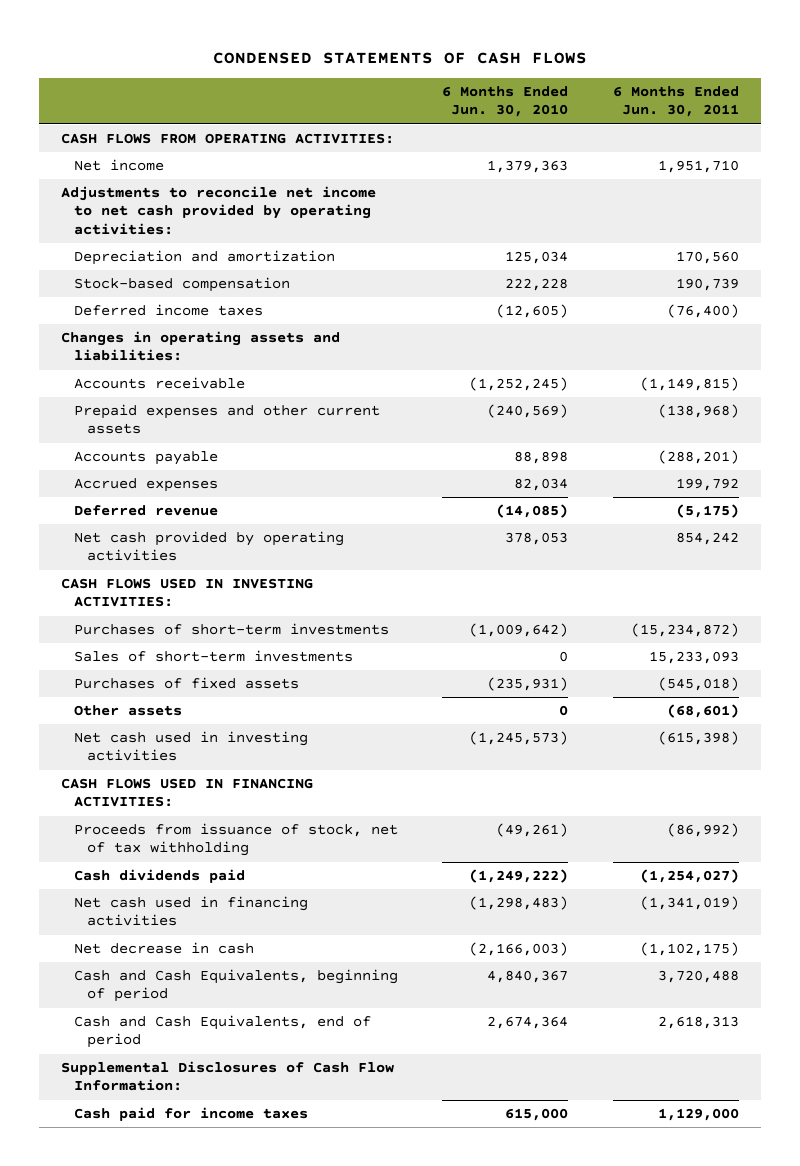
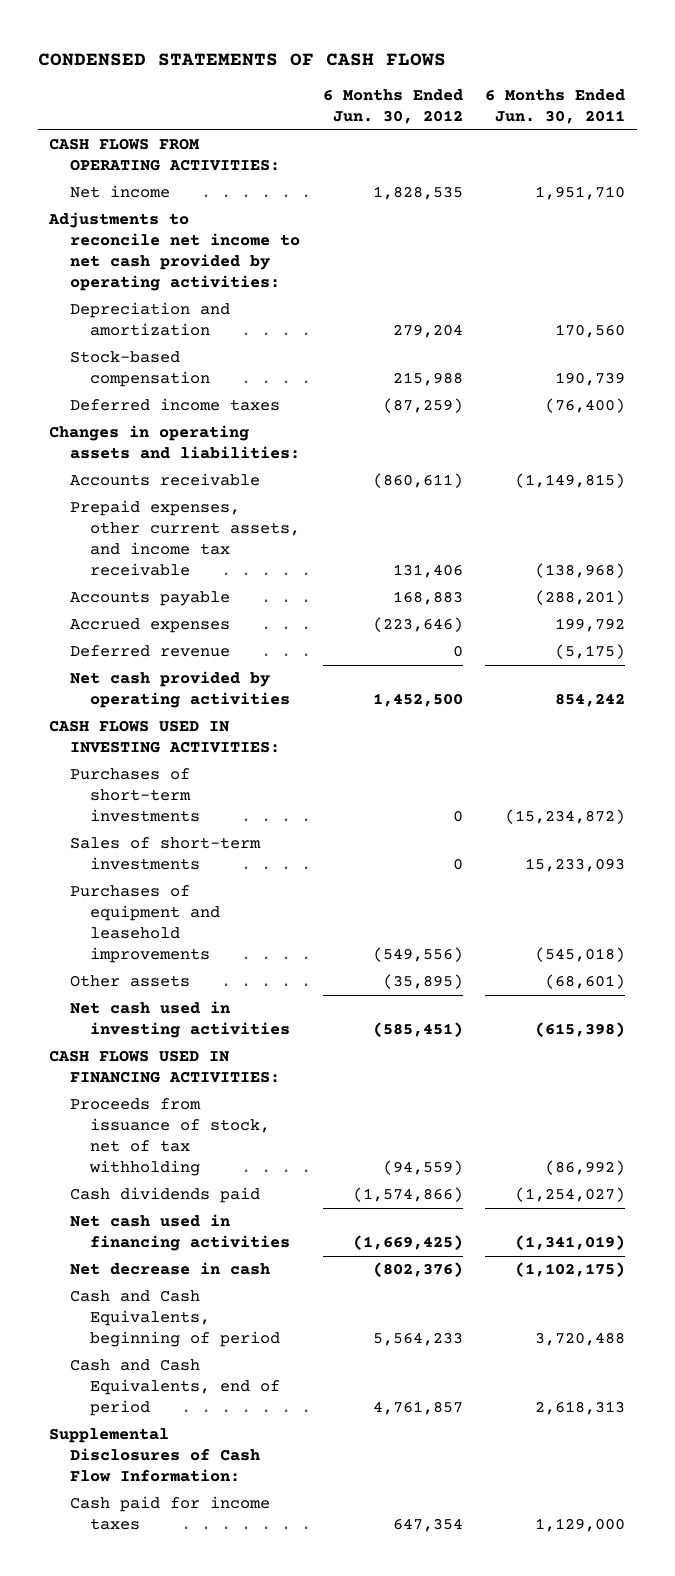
- | 6 Months Ended Jun. 30, 2010 | 6 Months Ended Jun. 30, 2011
+ | 6 Months Ended Jun. 30, 2012 | 6 Months Ended Jun. 30, 2011
- Prepaid expenses and other current assets | (240,569) | (138,968)
+ Prepaid expenses, other current assets, and income tax receivable | 131,406 | (138,968)
- Purchases of fixed assets | (235,931) | (545,018)
+ Purchases of equipment and leasehold improvements | (549,556) | (545,018)

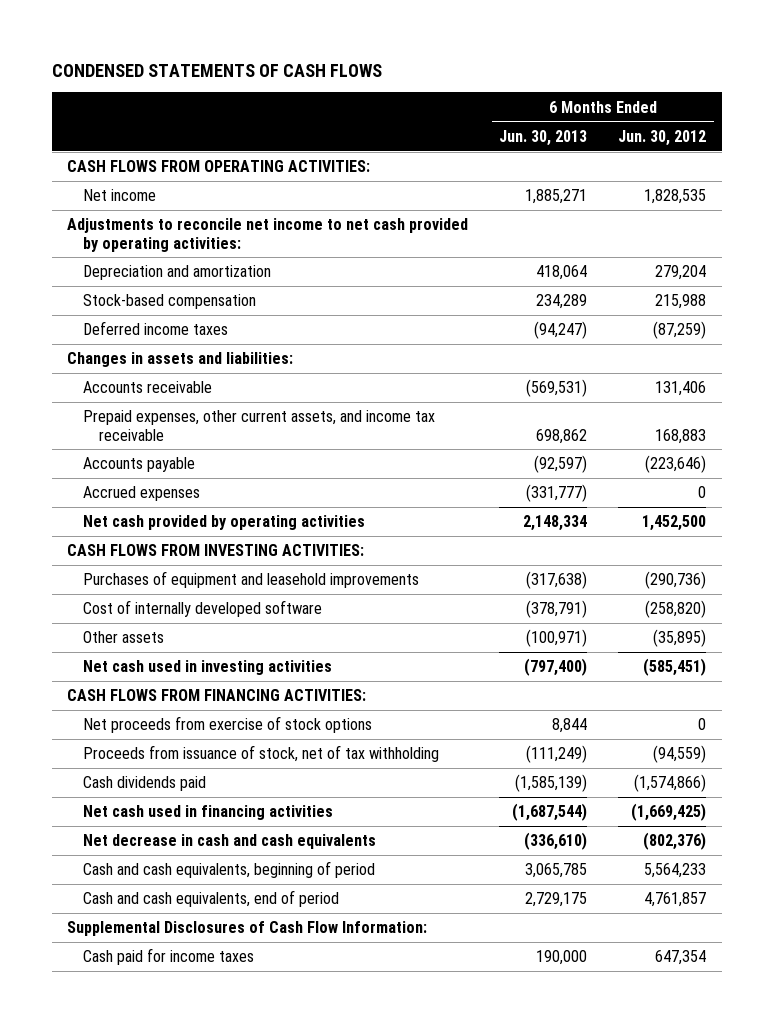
- | 6 Months Ended Jun. 30, 2012 | 6 Months Ended Jun. 30, 2011
+ | 6 Months Ended Jun. 30, 2013 | 6 Months Ended Jun. 30, 2012
- Changes in operating assets and liabilities:
- Accounts receivable | (860,611) | (1,149,815)
- Prepaid expenses, other current assets, and income tax receivable | 131,406 | (138,968)
- Accounts payable | 168,883 | (288,201)
- Accrued expenses | (223,646) | 199,792
- Deferred revenue | 0 | (5,175)
+ Changes in assets and liabilities:
+ Accounts receivable | (569,531) | 131,406
+ Prepaid expenses, other current assets, and income tax receivable | 698,862 | 168,883
+ Accounts payable | (92,597) | (223,646)
+ Accrued expenses | (331,777) | 0
- CASH FLOWS USED IN INVESTING ACTIVITIES:
- Purchases of short-term investments | 0 | (15,234,872)
- Sales of short-term investments | 0 | 15,233,093
- Purchases of equipment and leasehold improvements | (549,556) | (545,018)
+ CASH FLOWS FROM INVESTING ACTIVITIES:
+ Purchases of equipment and leasehold improvements | (317,638) | (290,736)
+ Cost of internally developed software | (378,791) | (258,820)
- CASH FLOWS USED IN FINANCING ACTIVITIES:
+ CASH FLOWS FROM FINANCING ACTIVITIES:
+ Net proceeds from exercise of stock options | 8,844 | 0
- Net decrease in cash | (802,376) | (1,102,175)
- Cash and Cash Equivalents, beginning of period | 5,564,233 | 3,720,488
- Cash and Cash Equivalents, end of period | 4,761,857 | 2,618,313
+ Net decrease in cash and cash equivalents | (336,610) | (802,376)
+ Cash and cash equivalents, beginning of period | 3,065,785 | 5,564,233
+ Cash and cash equivalents, end of period | 2,729,175 | 4,761,857

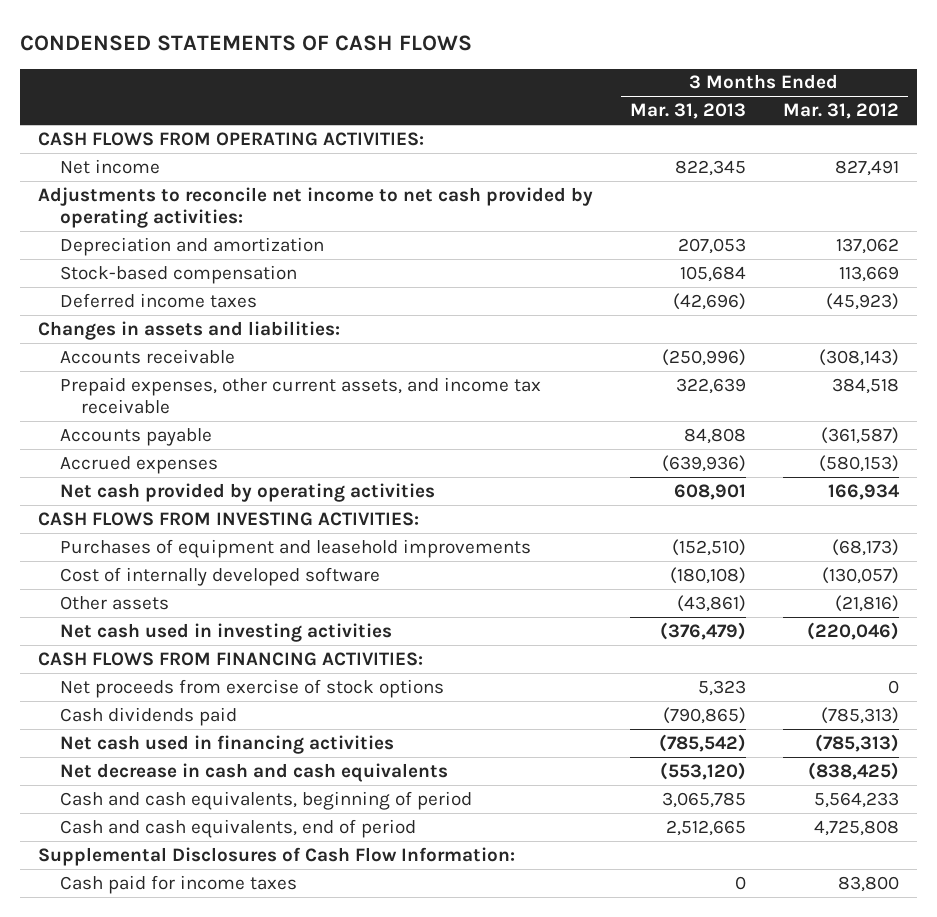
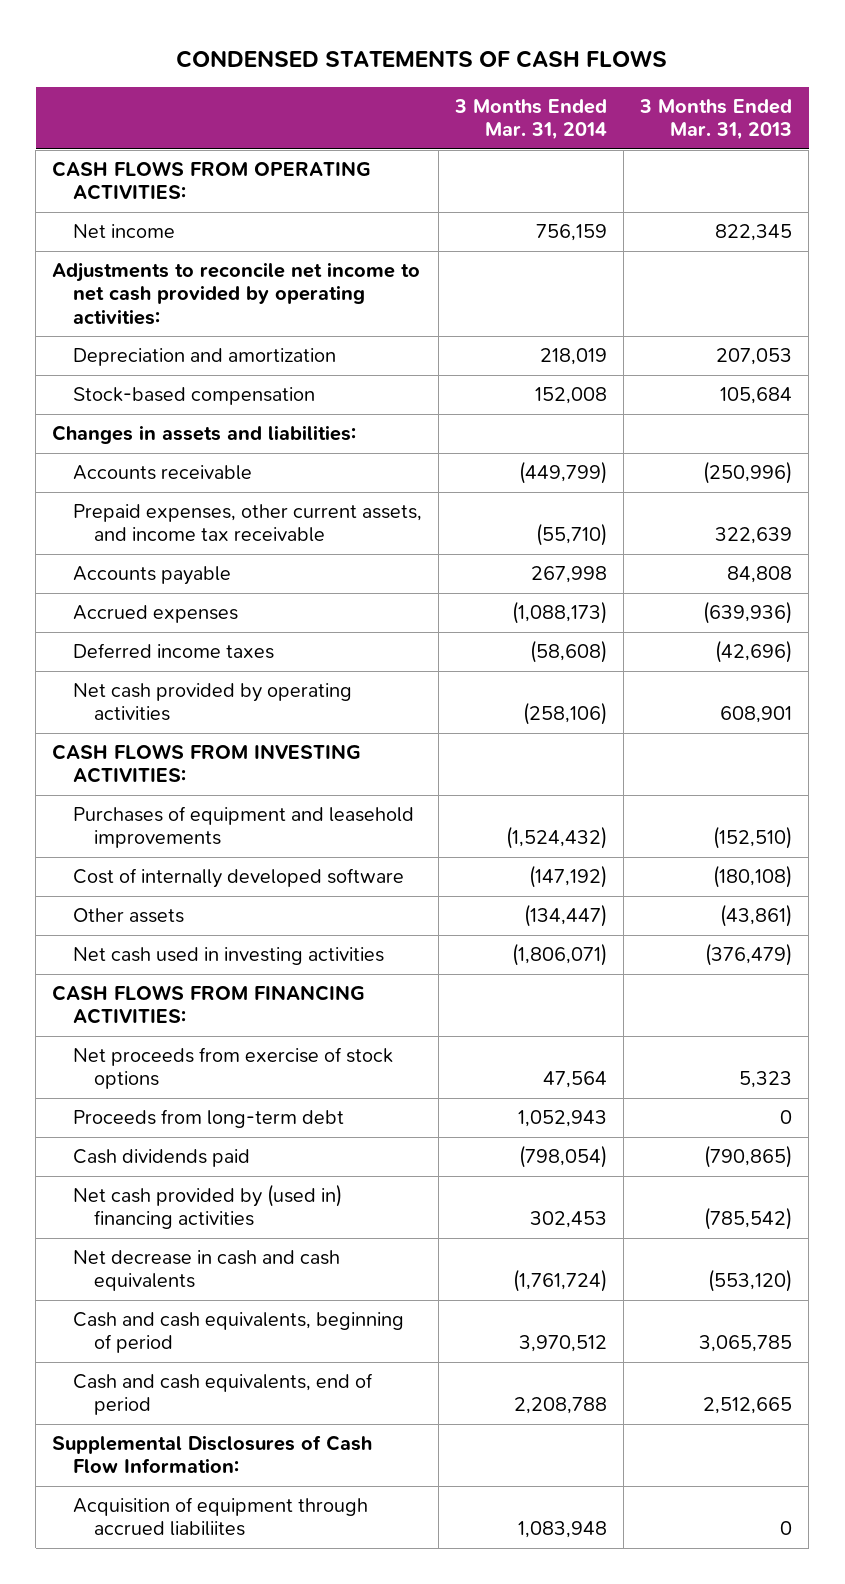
- | 3 Months Ended Mar. 31, 2013 | 3 Months Ended Mar. 31, 2012
+ | 3 Months Ended Mar. 31, 2014 | 3 Months Ended Mar. 31, 2013
moved down: Deferred income taxes | (58,608) | (42,696)
+ Proceeds from long-term debt | 1,052,943 | 0
- Net cash used in financing activities | (785,542) | (785,313)
+ Net cash provided by (used in) financing activities | 302,453 | (785,542)
- Cash paid for income taxes | 0 | 83,800
+ Acquisition of equipment through accrued liabiliites | 1,083,948 | 0

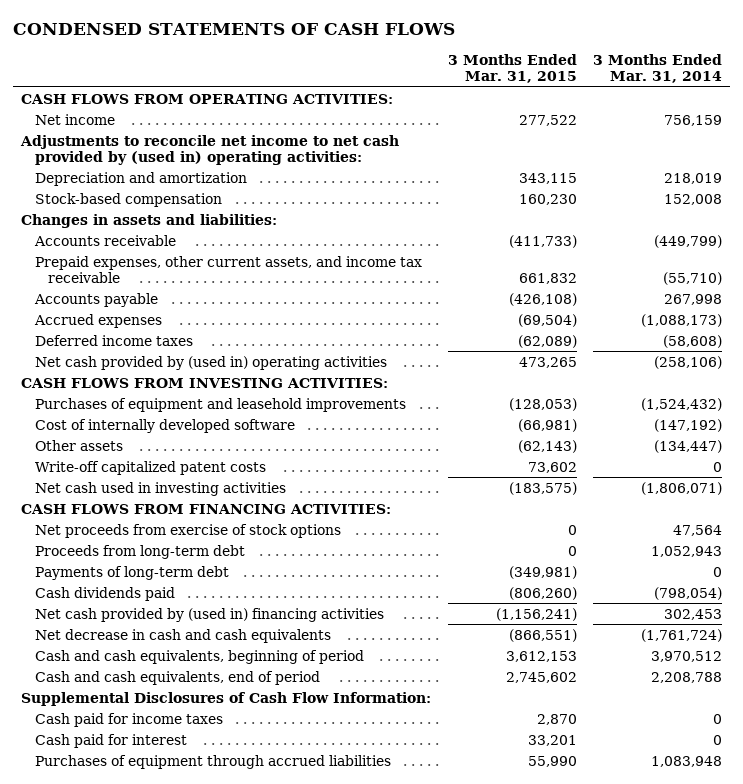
- | 3 Months Ended Mar. 31, 2014 | 3 Months Ended Mar. 31, 2013
+ | 3 Months Ended Mar. 31, 2015 | 3 Months Ended Mar. 31, 2014
- Adjustments to reconcile net income to net cash provided by operating activities:
+ Adjustments to reconcile net income to net cash provided by (used in) operating activities:
- Net cash provided by operating activities | (258,106) | 608,901
+ Net cash provided by (used in) operating activities | 473,265 | (258,106)
+ Write-off capitalized patent costs | 73,602 | 0
+ Payments of long-term debt | (349,981) | 0
- Acquisition of equipment through accrued liabiliites | 1,083,948 | 0
+ Cash paid for income taxes | 2,870 | 0
+ Cash paid for interest | 33,201 | 0
+ Purchases of equipment through accrued liabilities | 55,990 | 1,083,948

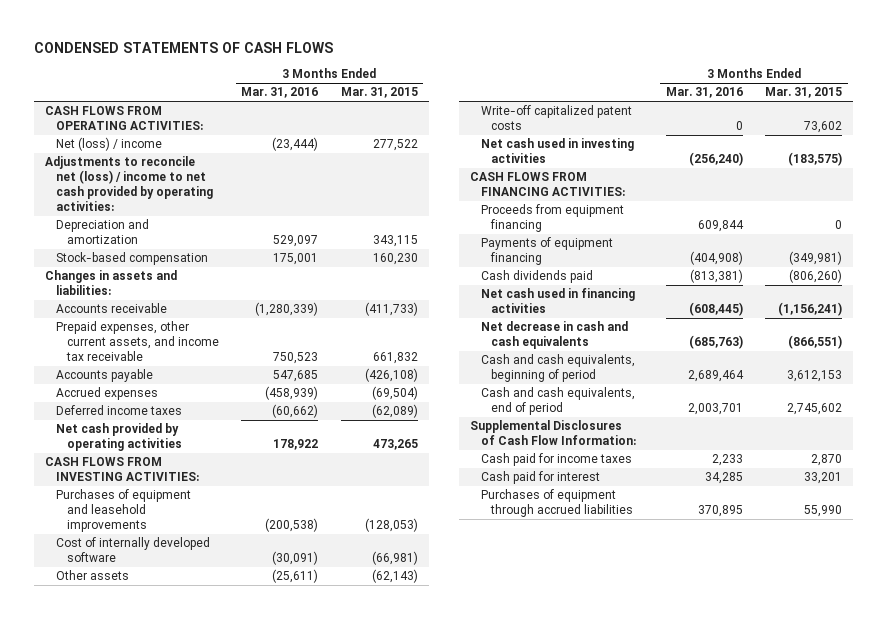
- | 3 Months Ended Mar. 31, 2015 | 3 Months Ended Mar. 31, 2014
+ | 3 Months Ended Mar. 31, 2016 | 3 Months Ended Mar. 31, 2015
- Net income | 277,522 | 756,159
- Adjustments to reconcile net income to net cash provided by (used in) operating activities:
+ Net (loss) / income | (23,444) | 277,522
+ Adjustments to reconcile net (loss) / income to net cash provided by operating activities:
- Net cash provided by (used in) operating activities | 473,265 | (258,106)
+ Net cash provided by operating activities | 178,922 | 473,265
- Net proceeds from exercise of stock options | 0 | 47,564
- Proceeds from long-term debt | 0 | 1,052,943
- Payments of long-term debt | (349,981) | 0
+ Proceeds from equipment financing | 609,844 | 0
+ Payments of equipment financing | (404,908) | (349,981)
- Net cash provided by (used in) financing activities | (1,156,241) | 302,453
+ Net cash used in financing activities | (608,445) | (1,156,241)

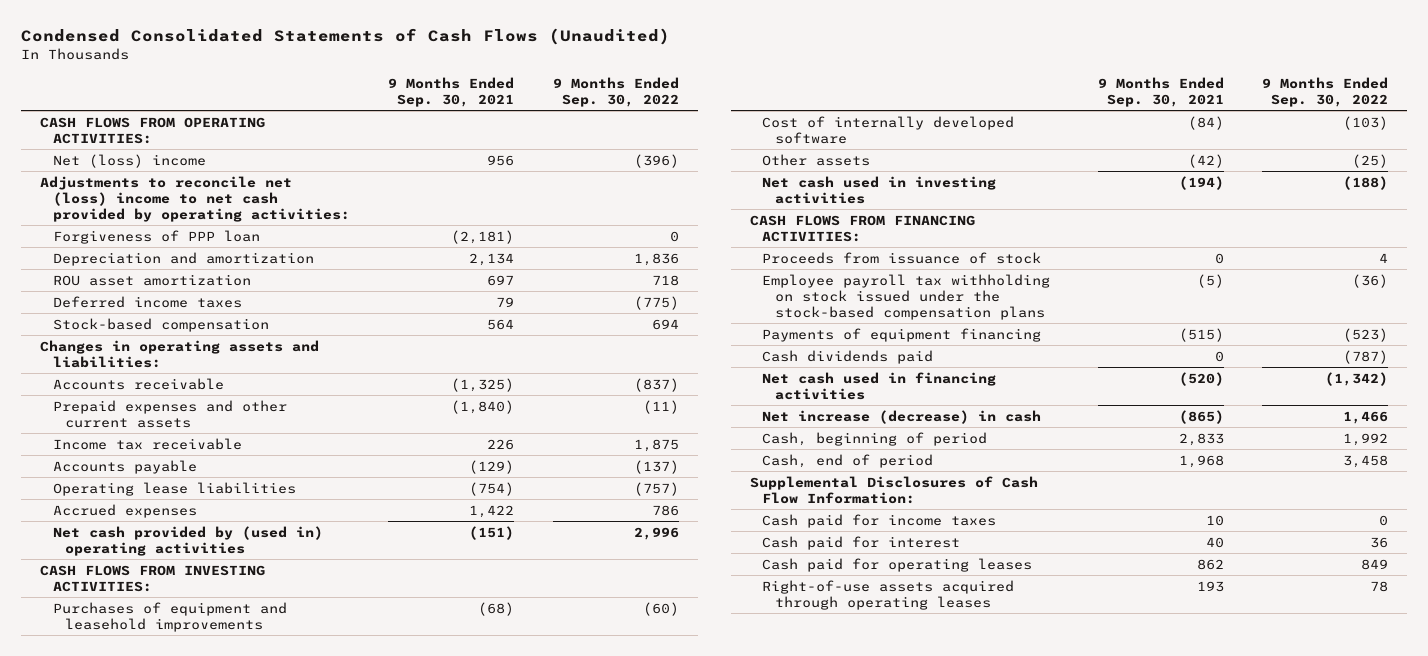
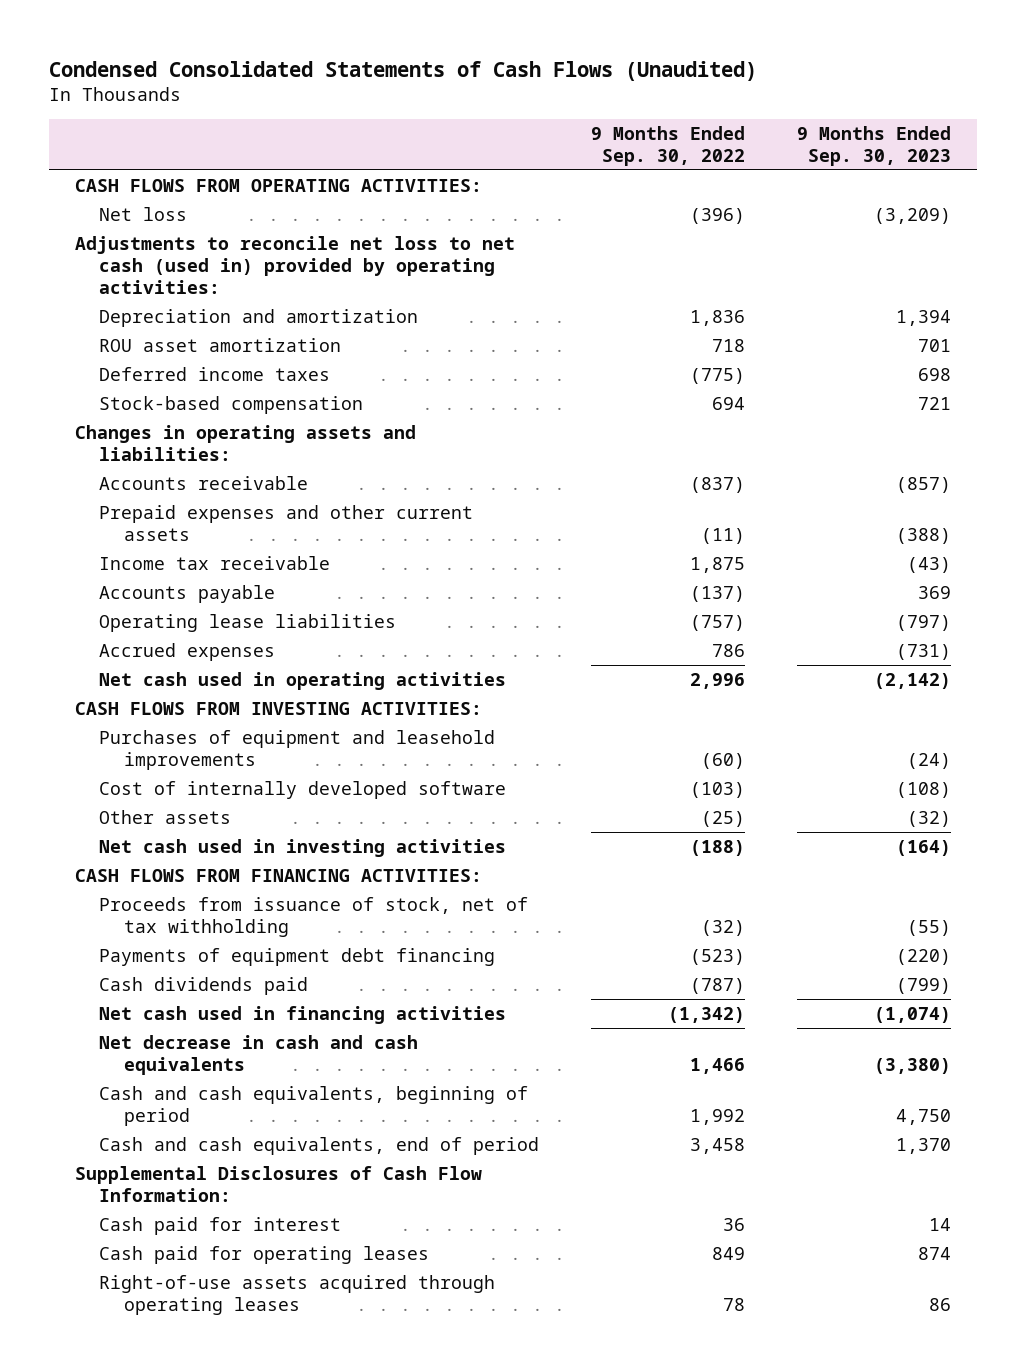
- | 9 Months Ended Sep. 30, 2021 | 9 Months Ended Sep. 30, 2022
+ | 9 Months Ended Sep. 30, 2022 | 9 Months Ended Sep. 30, 2023
- Net (loss) income | 956 | (396)
- Adjustments to reconcile net (loss) income to net cash provided by operating activities:
- Forgiveness of PPP loan | (2,181) | 0
+ Net loss | (396) | (3,209)
+ Adjustments to reconcile net loss to net cash (used in) provided by operating activities:
- Net cash provided by (used in) operating activities | (151) | 2,996
+ Net cash used in operating activities | 2,996 | (2,142)
- Proceeds from issuance of stock | 0 | 4
- Employee payroll tax withholding on stock issued under the stock-based compensation plans | (5) | (36)
- Payments of equipment financing | (515) | (523)
+ Proceeds from issuance of stock, net of tax withholding | (32) | (55)
+ Payments of equipment debt financing | (523) | (220)
- Net increase (decrease) in cash | (865) | 1,466
- Cash, beginning of period | 2,833 | 1,992
- Cash, end of period | 1,968 | 3,458
+ Net decrease in cash and cash equivalents | 1,466 | (3,380)
+ Cash and cash equivalents, beginning of period | 1,992 | 4,750
+ Cash and cash equivalents, end of period | 3,458 | 1,370
- Cash paid for income taxes | 10 | 0

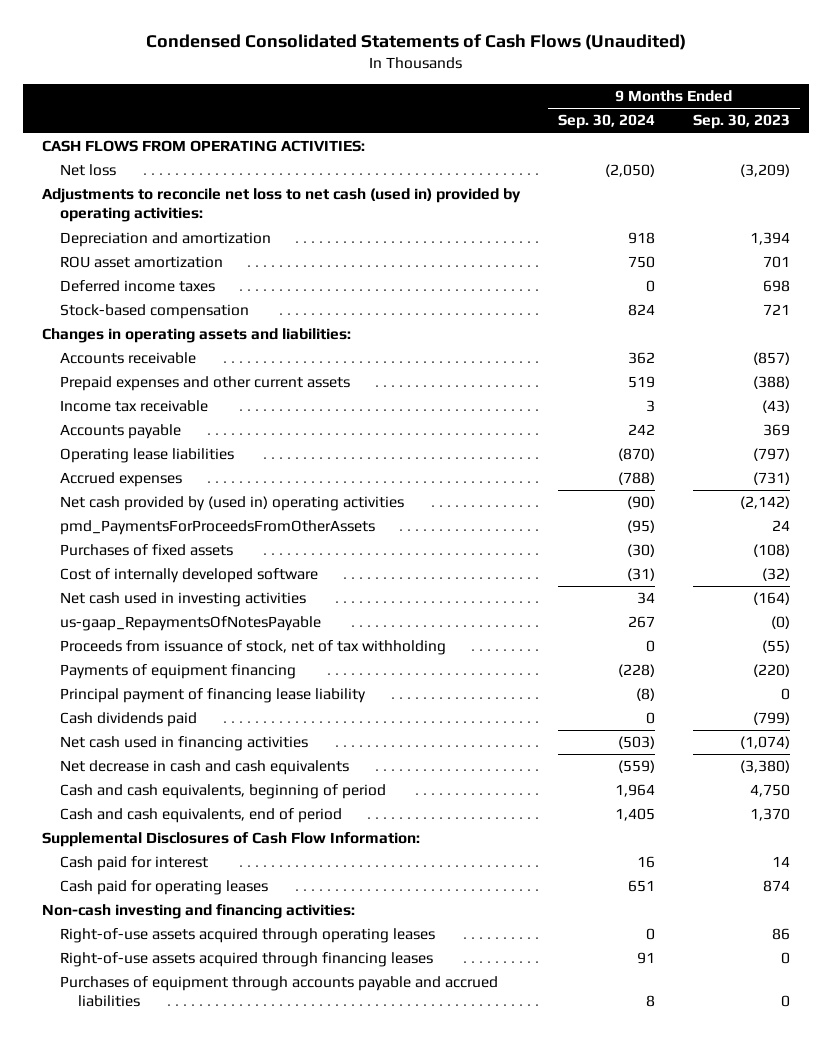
- | 9 Months Ended Sep. 30, 2022 | 9 Months Ended Sep. 30, 2023
+ | 9 Months Ended Sep. 30, 2024 | 9 Months Ended Sep. 30, 2023
- Net cash used in operating activities | 2,996 | (2,142)
- CASH FLOWS FROM INVESTING ACTIVITIES:
- Purchases of equipment and leasehold improvements | (60) | (24)
- Cost of internally developed software | (103) | (108)
- Other assets | (25) | (32)
+ Net cash provided by (used in) operating activities | (90) | (2,142)
+ pmd_PaymentsForProceedsFromOtherAssets | (95) | 24
+ Purchases of fixed assets | (30) | (108)
+ Cost of internally developed software | (31) | (32)
- CASH FLOWS FROM FINANCING ACTIVITIES:
+ us-gaap_RepaymentsOfNotesPayable | 267 | (0)
- Payments of equipment debt financing | (523) | (220)
+ Payments of equipment financing | (228) | (220)
+ Principal payment of financing lease liability | (8) | 0
+ Non-cash investing and financing activities:
+ Right-of-use assets acquired through financing leases | 91 | 0
+ Purchases of equipment through accounts payable and accrued liabilities | 8 | 0

